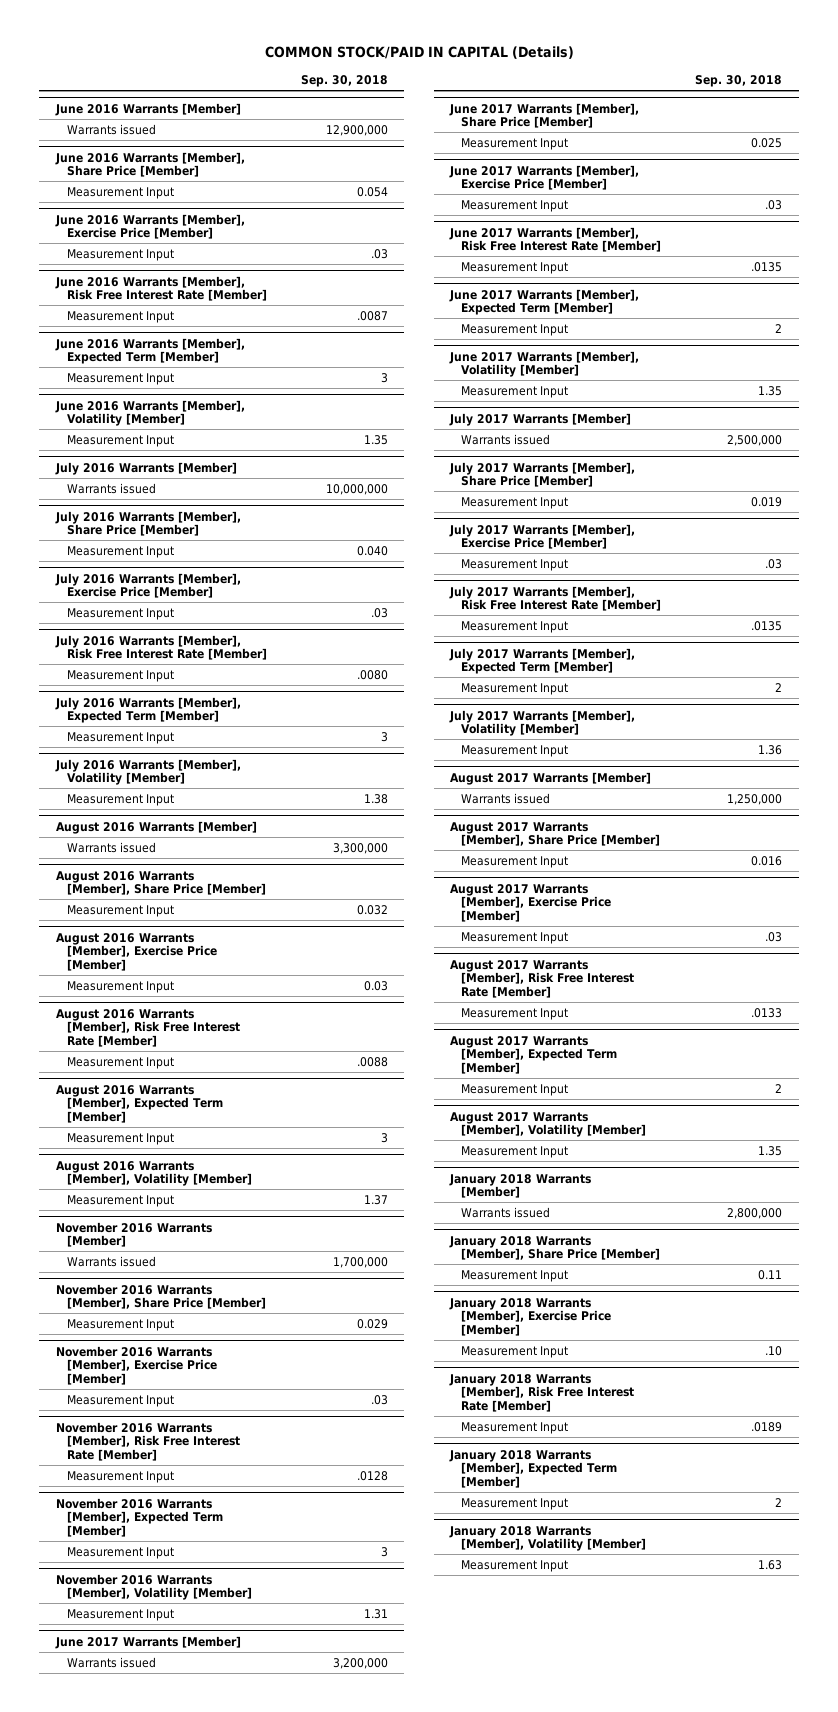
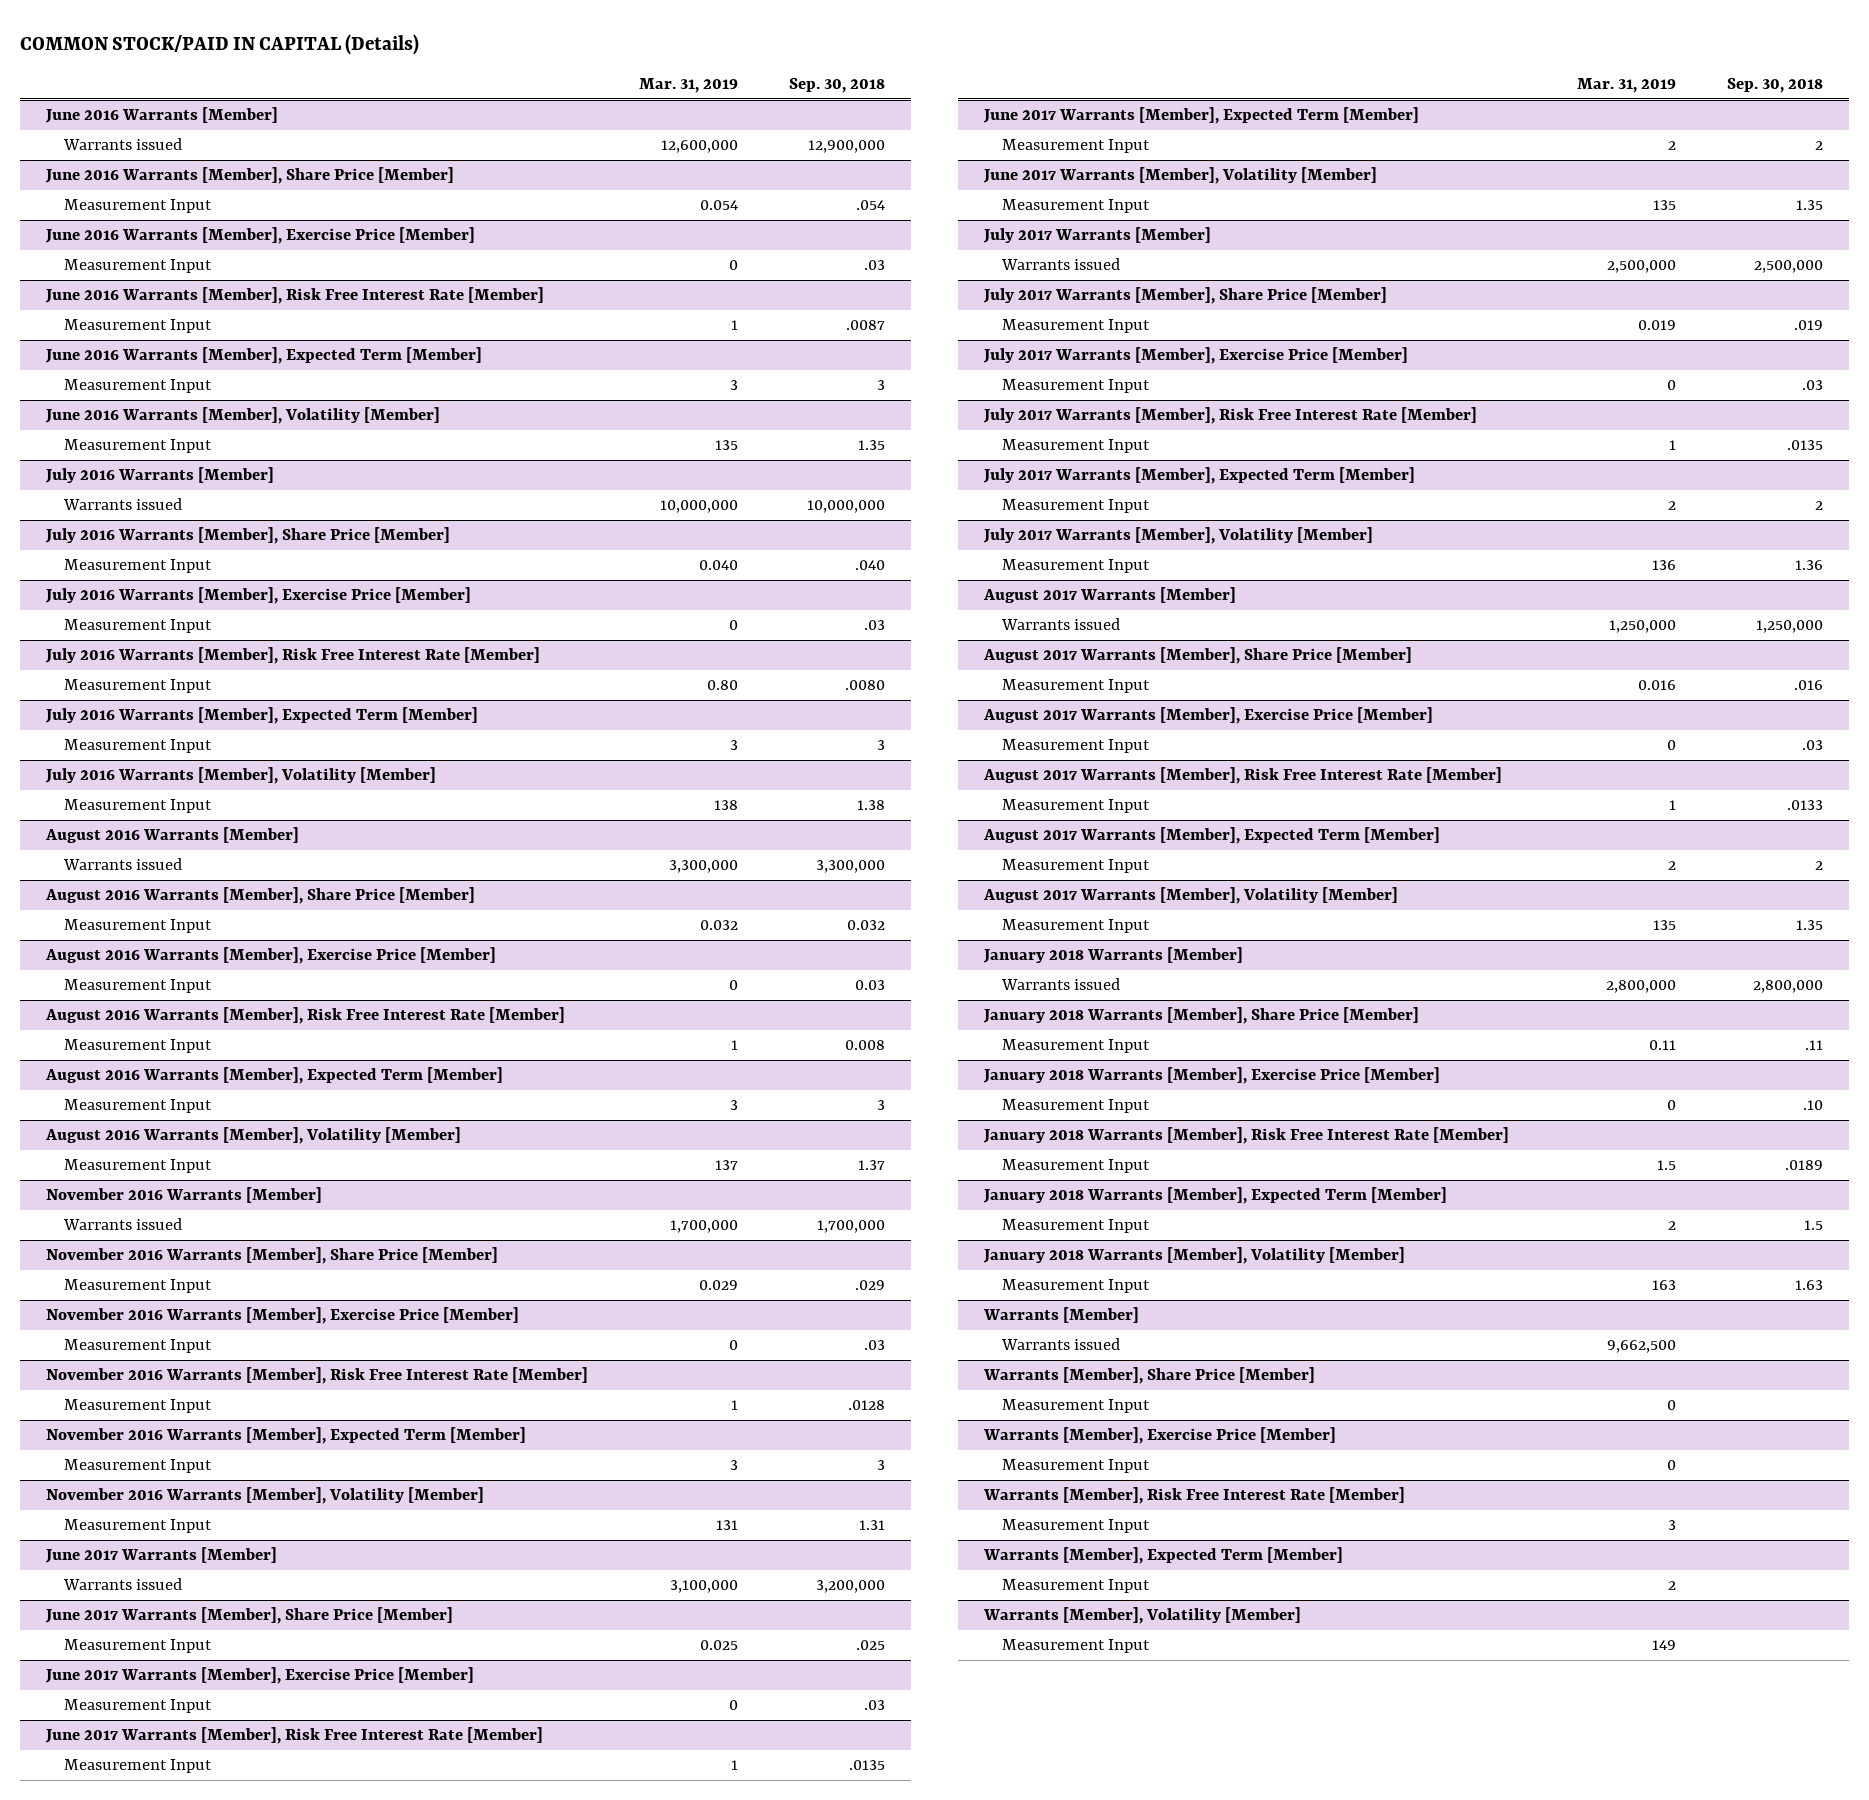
- | Sep. 30, 2018
+ | Mar. 31, 2019 | Sep. 30, 2018
@ June 2016 Warrants [Member], Share Price [Member]
- Measurement Input | 0.054
+ Measurement Input | 0.054 | .054
@ July 2016 Warrants [Member], Share Price [Member]
- Measurement Input | 0.040
+ Measurement Input | 0.040 | .040
@ August 2016 Warrants [Member], Risk Free Interest Rate [Member]
- Measurement Input | .0088
+ Measurement Input | 1 | 0.008
@ November 2016 Warrants [Member], Share Price [Member]
- Measurement Input | 0.029
+ Measurement Input | 0.029 | .029
@ June 2017 Warrants [Member], Share Price [Member]
- Measurement Input | 0.025
+ Measurement Input | 0.025 | .025
@ July 2017 Warrants [Member], Share Price [Member]
- Measurement Input | 0.019
+ Measurement Input | 0.019 | .019
@ August 2017 Warrants [Member], Share Price [Member]
- Measurement Input | 0.016
+ Measurement Input | 0.016 | .016
@ January 2018 Warrants [Member], Share Price [Member]
- Measurement Input | 0.11
+ Measurement Input | 0.11 | .11
@ January 2018 Warrants [Member], Expected Term [Member]
- Measurement Input | 2
+ Measurement Input | 2 | 1.5
+ Warrants [Member]
+ Warrants issued | 9,662,500 |
+ Warrants [Member], Share Price [Member]
+ Measurement Input | 0 |
+ Warrants [Member], Exercise Price [Member]
+ Measurement Input | 0 |
+ Warrants [Member], Risk Free Interest Rate [Member]
+ Measurement Input | 3 |
+ Warrants [Member], Expected Term [Member]
+ Measurement Input | 2 |
+ Warrants [Member], Volatility [Member]
+ Measurement Input | 149 |

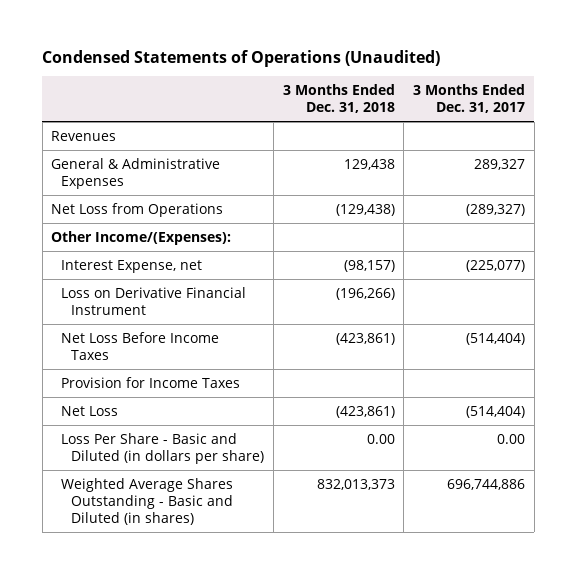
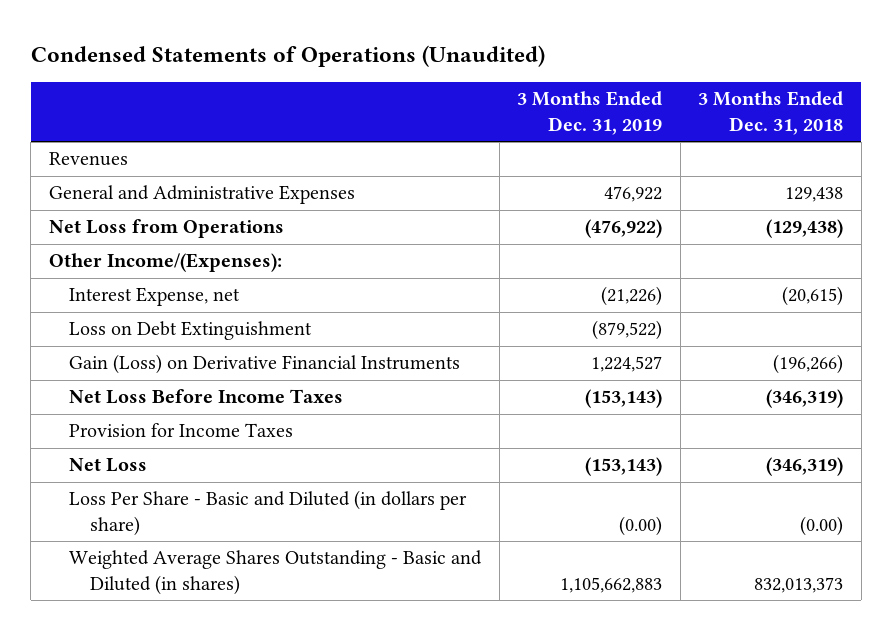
- | 3 Months Ended Dec. 31, 2018 | 3 Months Ended Dec. 31, 2017
+ | 3 Months Ended Dec. 31, 2019 | 3 Months Ended Dec. 31, 2018
- General & Administrative Expenses | 129,438 | 289,327
+ General and Administrative Expenses | 476,922 | 129,438
- Interest Expense, net | (98,157) | (225,077)
- Loss on Derivative Financial Instrument | (196,266) |
- Net Loss Before Income Taxes | (423,861) | (514,404)
+ Interest Expense, net | (21,226) | (20,615)
+ Loss on Debt Extinguishment | (879,522) |
+ Gain (Loss) on Derivative Financial Instruments | 1,224,527 | (196,266)
+ Net Loss Before Income Taxes | (153,143) | (346,319)
- Net Loss | (423,861) | (514,404)
- Loss Per Share - Basic and Diluted (in dollars per share) | 0.00 | 0.00
+ Net Loss | (153,143) | (346,319)
+ Loss Per Share - Basic and Diluted (in dollars per share) | (0.00) | (0.00)

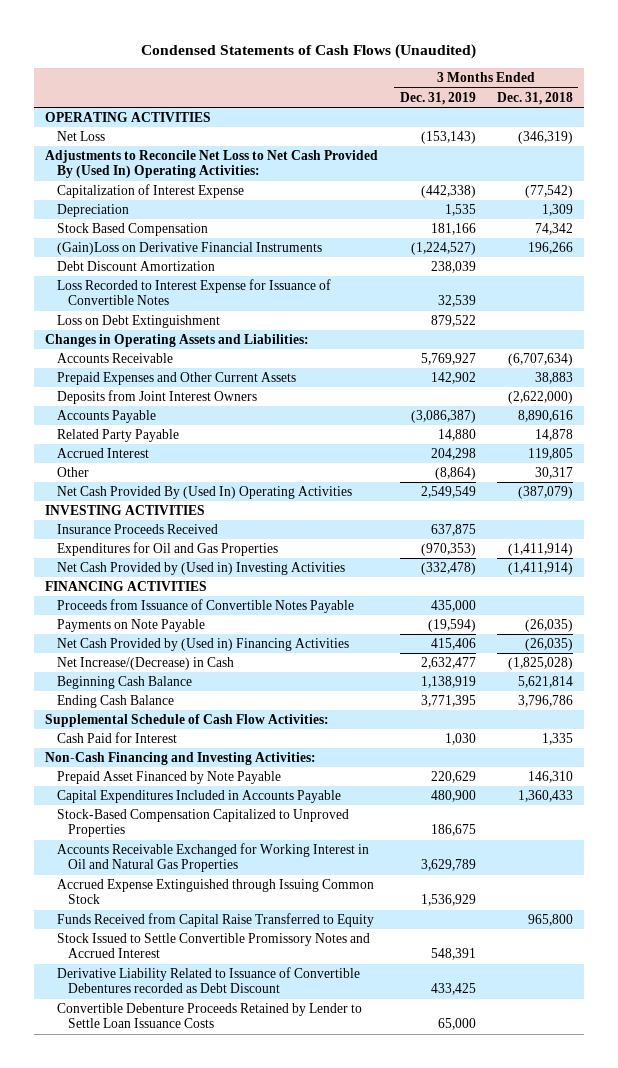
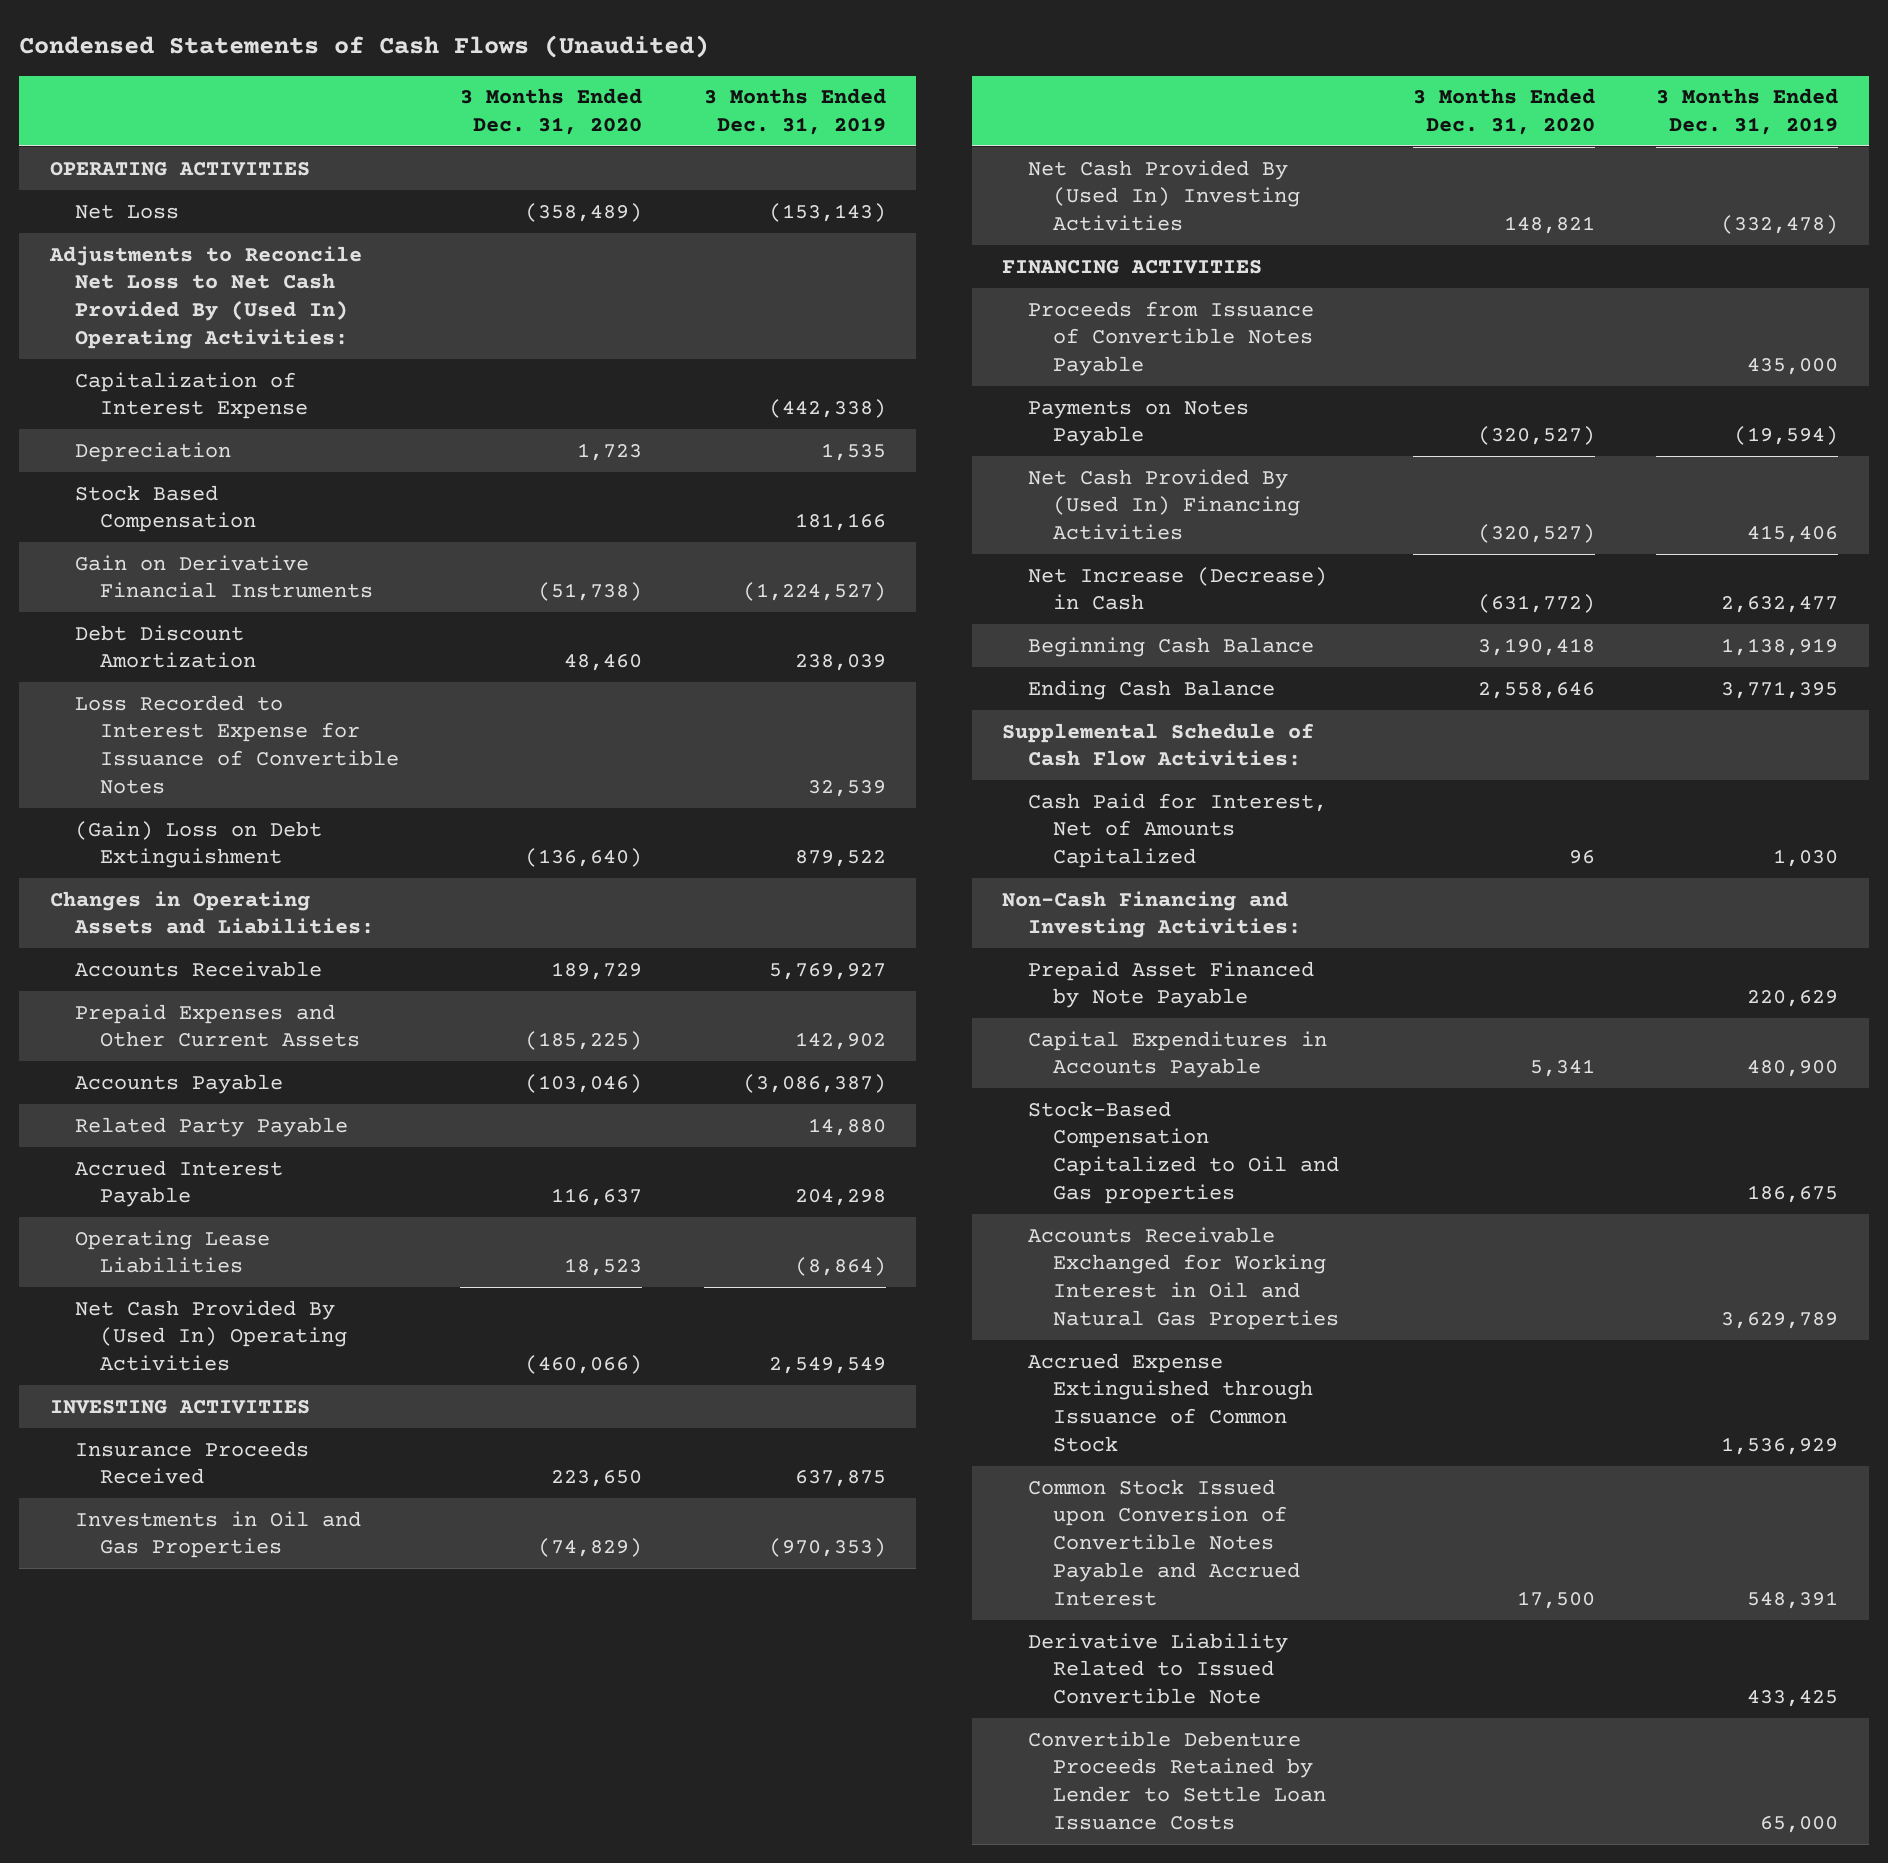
- | 3 Months Ended Dec. 31, 2019 | 3 Months Ended Dec. 31, 2018
+ | 3 Months Ended Dec. 31, 2020 | 3 Months Ended Dec. 31, 2019
- (Gain)Loss on Derivative Financial Instruments | (1,224,527) | 196,266
+ Gain on Derivative Financial Instruments | (51,738) | (1,224,527)
- Loss on Debt Extinguishment | 879,522 |
+ (Gain) Loss on Debt Extinguishment | (136,640) | 879,522
- Deposits from Joint Interest Owners | | (2,622,000)
- Accrued Interest | 204,298 | 119,805
- Other | (8,864) | 30,317
+ Accrued Interest Payable | 116,637 | 204,298
+ Operating Lease Liabilities | 18,523 | (8,864)
- Expenditures for Oil and Gas Properties | (970,353) | (1,411,914)
- Net Cash Provided by (Used in) Investing Activities | (332,478) | (1,411,914)
+ Investments in Oil and Gas Properties | (74,829) | (970,353)
+ Net Cash Provided By (Used In) Investing Activities | 148,821 | (332,478)
- Payments on Note Payable | (19,594) | (26,035)
- Net Cash Provided by (Used in) Financing Activities | 415,406 | (26,035)
- Net Increase/(Decrease) in Cash | 2,632,477 | (1,825,028)
+ Payments on Notes Payable | (320,527) | (19,594)
+ Net Cash Provided By (Used In) Financing Activities | (320,527) | 415,406
+ Net Increase (Decrease) in Cash | (631,772) | 2,632,477
- Cash Paid for Interest | 1,030 | 1,335
+ Cash Paid for Interest, Net of Amounts Capitalized | 96 | 1,030
- Capital Expenditures Included in Accounts Payable | 480,900 | 1,360,433
- Stock-Based Compensation Capitalized to Unproved Properties | 186,675 |
+ Capital Expenditures in Accounts Payable | 5,341 | 480,900
+ Stock-Based Compensation Capitalized to Oil and Gas properties | | 186,675
- Accrued Expense Extinguished through Issuing Common Stock | 1,536,929 |
- Funds Received from Capital Raise Transferred to Equity | | 965,800
- Stock Issued to Settle Convertible Promissory Notes and Accrued Interest | 548,391 |
- Derivative Liability Related to Issuance of Convertible Debentures recorded as Debt Discount | 433,425 |
+ Accrued Expense Extinguished through Issuance of Common Stock | | 1,536,929
+ Common Stock Issued upon Conversion of Convertible Notes Payable and Accrued Interest | 17,500 | 548,391
+ Derivative Liability Related to Issued Convertible Note | | 433,425

